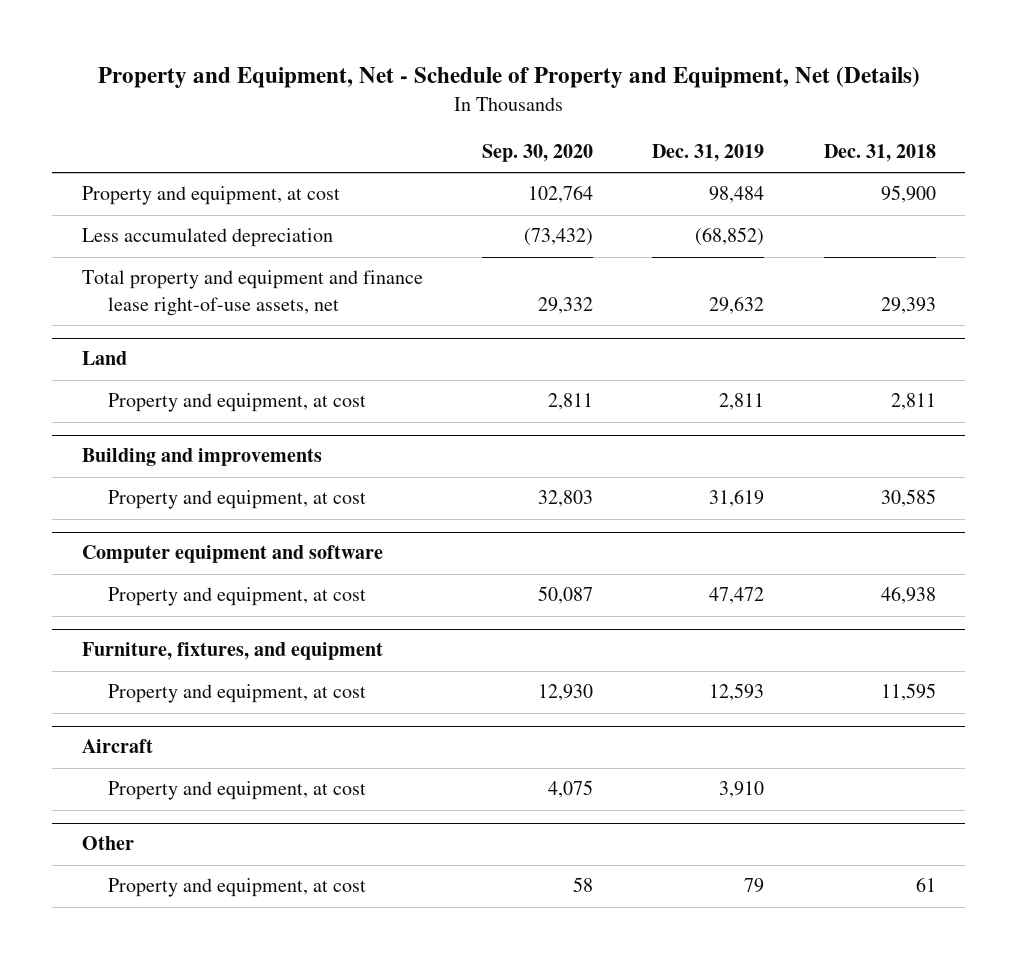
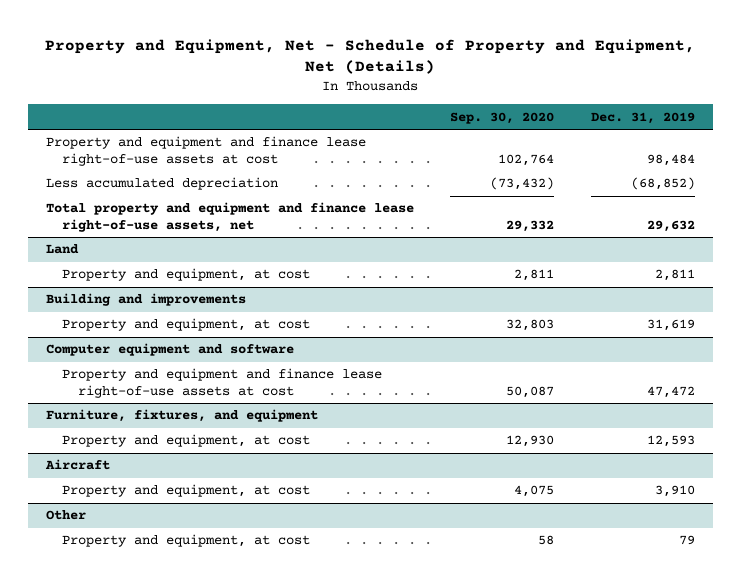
- | Sep. 30, 2020 | Dec. 31, 2019 | Dec. 31, 2018
+ | Sep. 30, 2020 | Dec. 31, 2019
- Property and equipment, at cost | 102,764 | 98,484 | 95,900
+ Property and equipment and finance lease right-of-use assets at cost | 102,764 | 98,484
@ Computer equipment and software
- Property and equipment, at cost | 50,087 | 47,472 | 46,938
+ Property and equipment and finance lease right-of-use assets at cost | 50,087 | 47,472

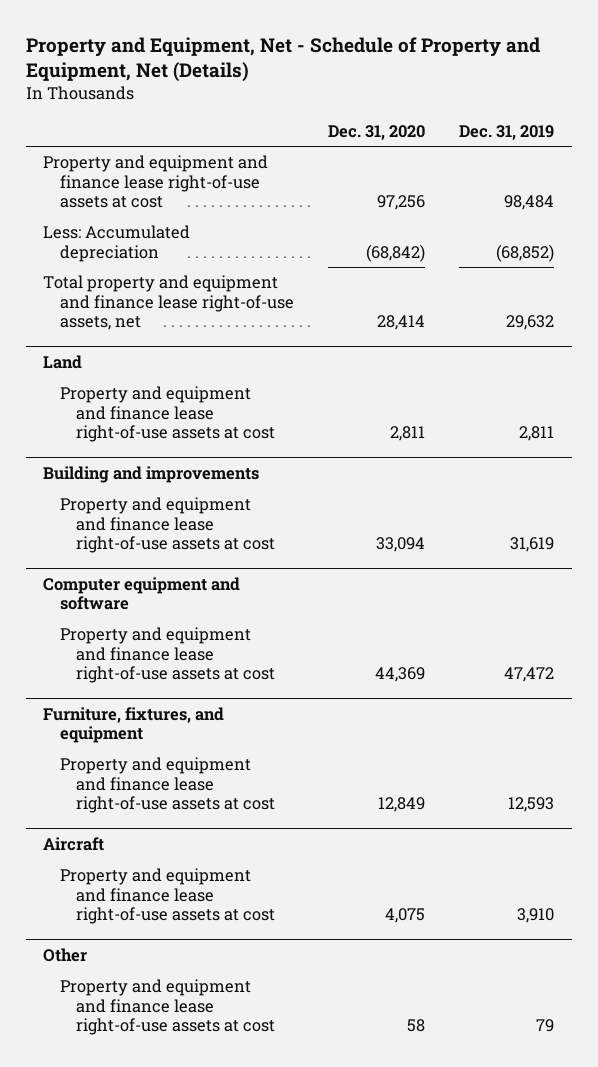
- | Sep. 30, 2020 | Dec. 31, 2019
+ | Dec. 31, 2020 | Dec. 31, 2019
- Less accumulated depreciation | (73,432) | (68,852)
+ Less: Accumulated depreciation | (68,842) | (68,852)
@ Land
- Property and equipment, at cost | 2,811 | 2,811
+ Property and equipment and finance lease right-of-use assets at cost | 2,811 | 2,811
@ Building and improvements
- Property and equipment, at cost | 32,803 | 31,619
+ Property and equipment and finance lease right-of-use assets at cost | 33,094 | 31,619
@ Furniture, fixtures, and equipment
- Property and equipment, at cost | 12,930 | 12,593
+ Property and equipment and finance lease right-of-use assets at cost | 12,849 | 12,593
@ Aircraft
- Property and equipment, at cost | 4,075 | 3,910
+ Property and equipment and finance lease right-of-use assets at cost | 4,075 | 3,910
@ Other
- Property and equipment, at cost | 58 | 79
+ Property and equipment and finance lease right-of-use assets at cost | 58 | 79

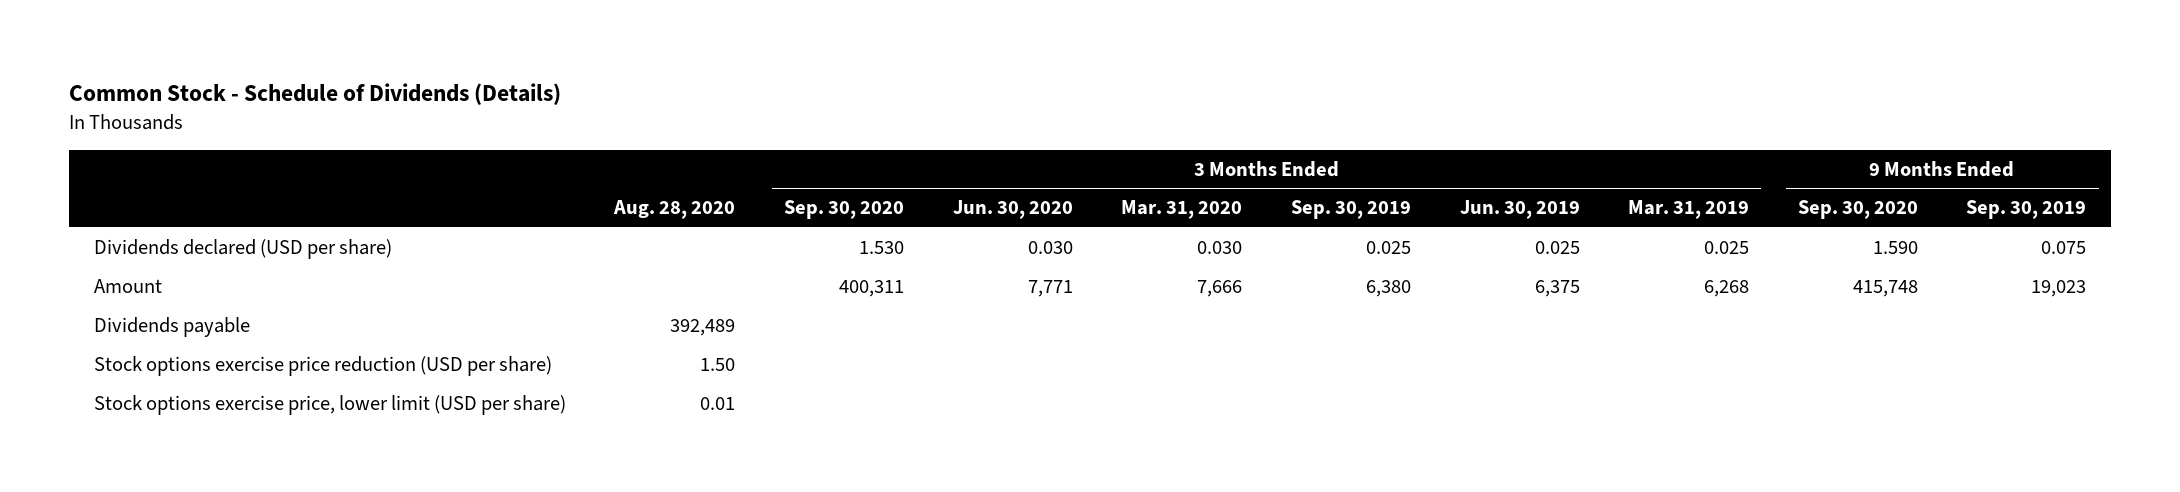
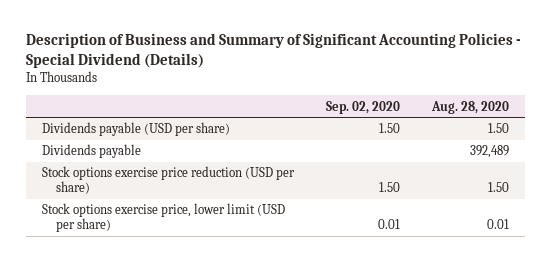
- Common Stock - Schedule of Dividends (Details)
+ Description of Business and Summary of Significant Accounting Policies - Special Dividend (Details)
- | Aug. 28, 2020 | 3 Months Ended Sep. 30, 2020 | 3 Months Ended Jun. 30, 2020 | 3 Months Ended Mar. 31, 2020 | 3 Months Ended Sep. 30, 2019 | 3 Months Ended Jun. 30, 2019 | 3 Months Ended Mar. 31, 2019 | 9 Months Ended Sep. 30, 2020 | 9 Months Ended Sep. 30, 2019
+ | Sep. 02, 2020 | Aug. 28, 2020
- Dividends declared (USD per share) | | 1.530 | 0.030 | 0.030 | 0.025 | 0.025 | 0.025 | 1.590 | 0.075
- Amount | | 400,311 | 7,771 | 7,666 | 6,380 | 6,375 | 6,268 | 415,748 | 19,023
+ Dividends payable (USD per share) | 1.50 | 1.50

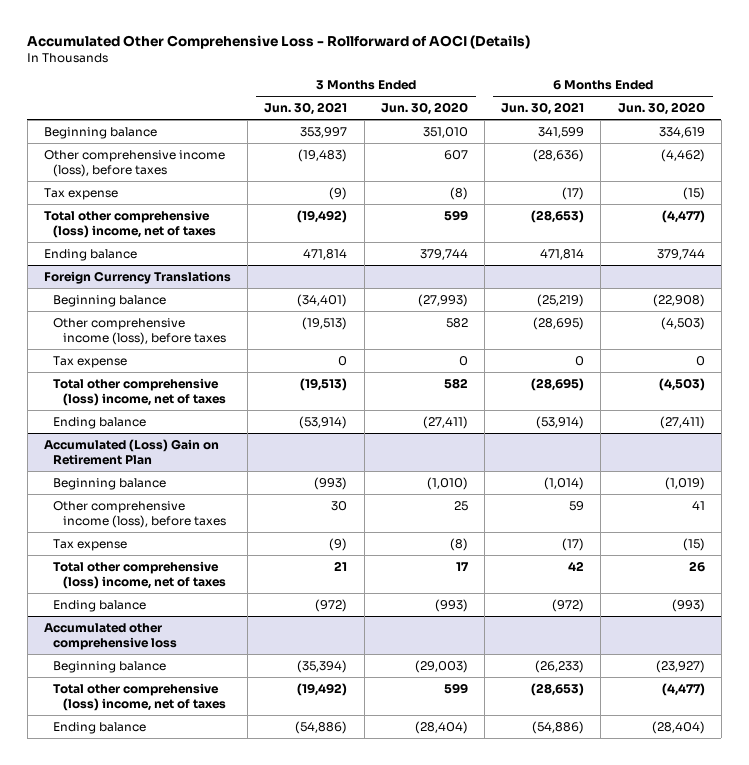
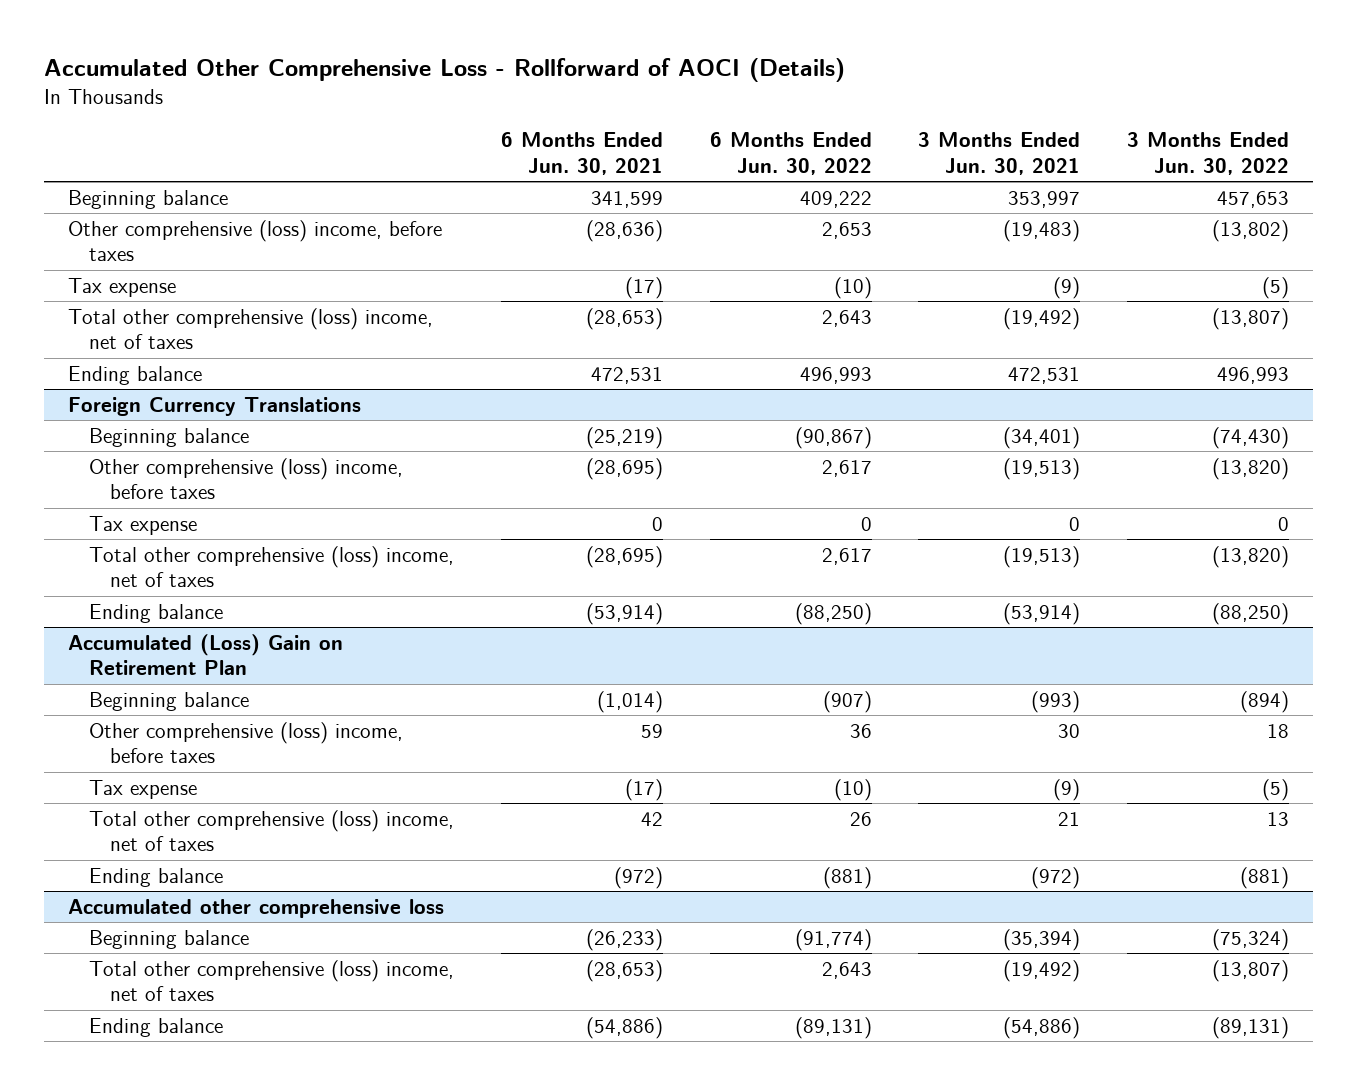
- | 3 Months Ended Jun. 30, 2021 | 3 Months Ended Jun. 30, 2020 | 6 Months Ended Jun. 30, 2021 | 6 Months Ended Jun. 30, 2020
+ | 6 Months Ended Jun. 30, 2021 | 6 Months Ended Jun. 30, 2022 | 3 Months Ended Jun. 30, 2021 | 3 Months Ended Jun. 30, 2022
- Other comprehensive income (loss), before taxes | (19,483) | 607 | (28,636) | (4,462)
+ Other comprehensive (loss) income, before taxes | (28,636) | 2,653 | (19,483) | (13,802)
- Ending balance | 471,814 | 379,744 | 471,814 | 379,744
+ Ending balance | 472,531 | 496,993 | 472,531 | 496,993
@ Foreign Currency Translations
- Other comprehensive income (loss), before taxes | (19,513) | 582 | (28,695) | (4,503)
+ Other comprehensive (loss) income, before taxes | (28,695) | 2,617 | (19,513) | (13,820)
@ Accumulated (Loss) Gain on Retirement Plan
- Other comprehensive income (loss), before taxes | 30 | 25 | 59 | 41
+ Other comprehensive (loss) income, before taxes | 59 | 36 | 30 | 18

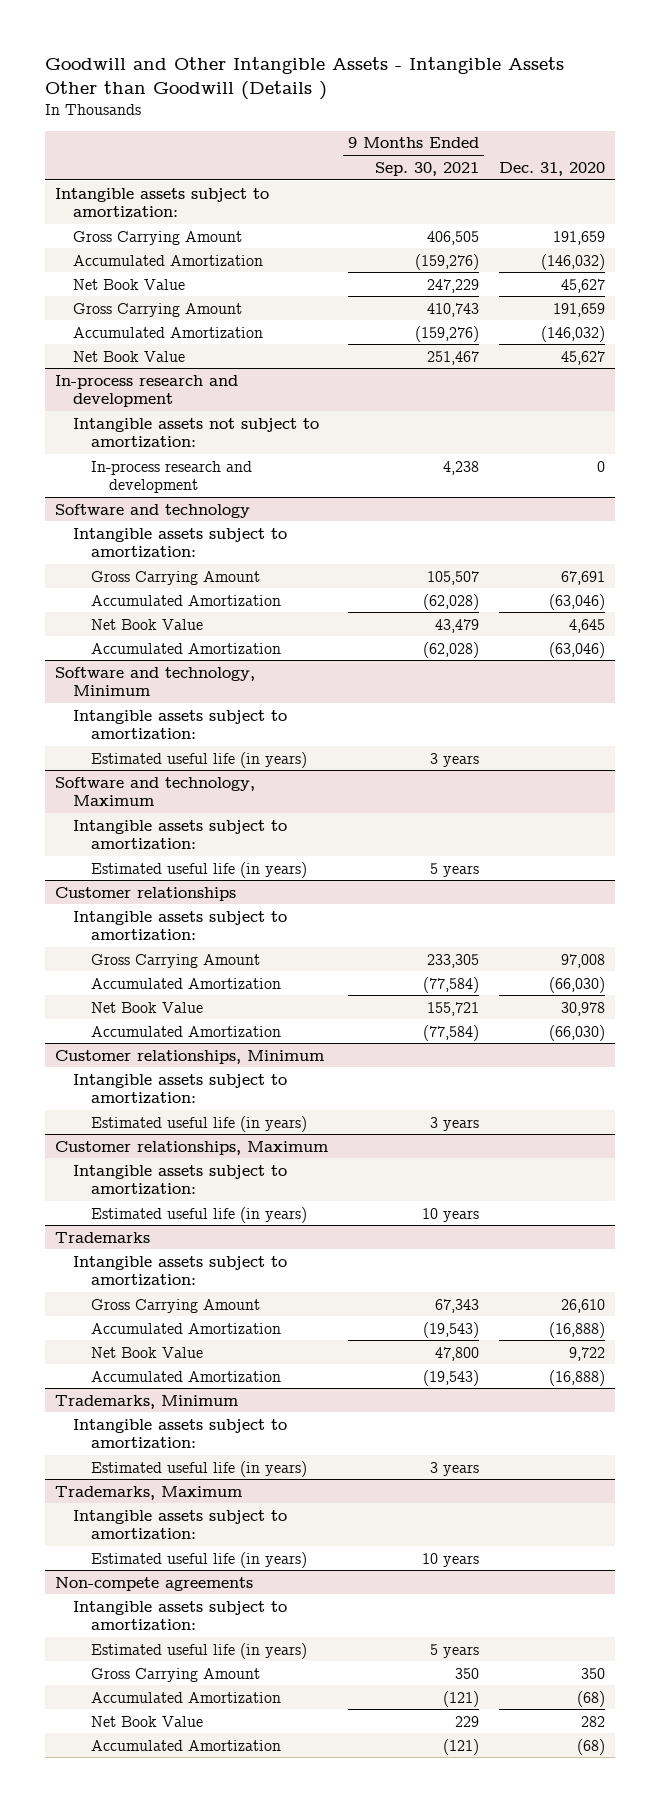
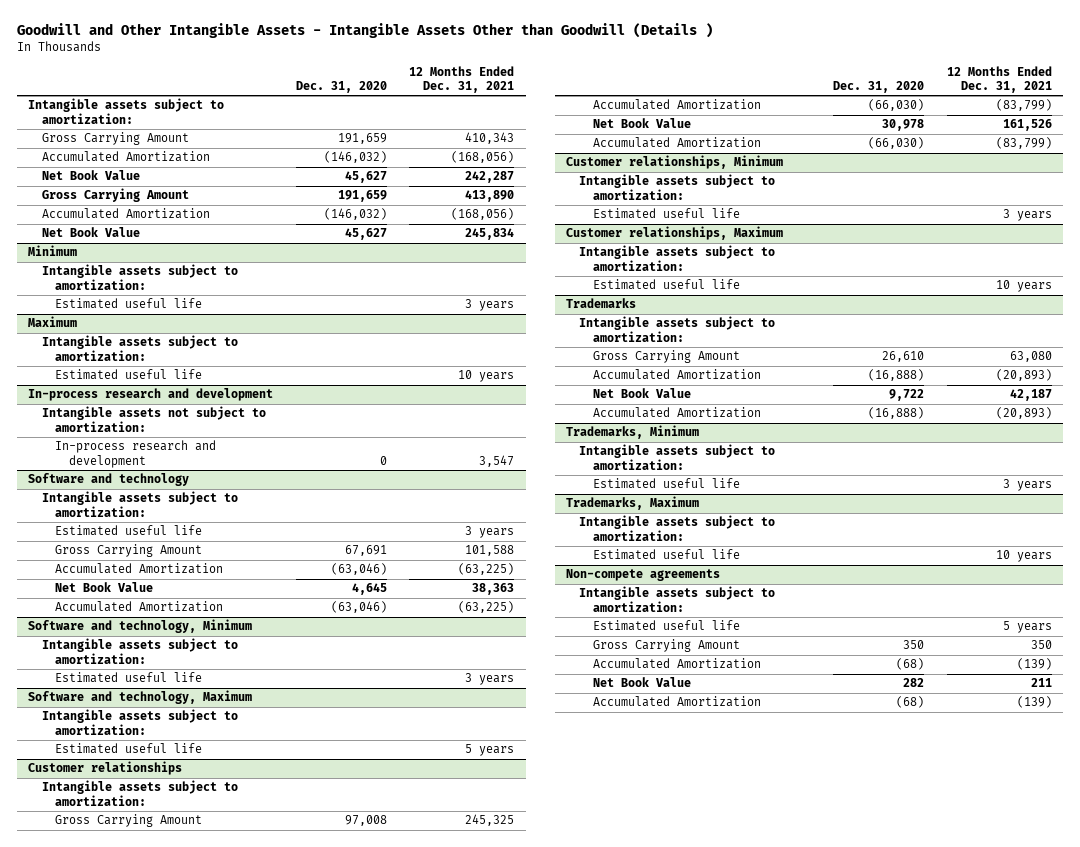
- | 9 Months Ended Sep. 30, 2021 | Dec. 31, 2020
+ | Dec. 31, 2020 | 12 Months Ended Dec. 31, 2021
+ Minimum
+ Intangible assets subject to amortization:
+ Estimated useful life | | 3 years
+ Maximum
+ Intangible assets subject to amortization:
+ Estimated useful life | | 10 years
@ Software and technology
+ Estimated useful life | | 3 years
@ Software and technology, Minimum
- Estimated useful life (in years) | 3 years |
+ Estimated useful life | | 3 years
@ Software and technology, Maximum
- Estimated useful life (in years) | 5 years |
+ Estimated useful life | | 5 years
@ Customer relationships, Minimum
- Estimated useful life (in years) | 3 years |
+ Estimated useful life | | 3 years
@ Customer relationships, Maximum
- Estimated useful life (in years) | 10 years |
+ Estimated useful life | | 10 years
@ Trademarks, Minimum
- Estimated useful life (in years) | 3 years |
+ Estimated useful life | | 3 years
@ Trademarks, Maximum
- Estimated useful life (in years) | 10 years |
+ Estimated useful life | | 10 years
@ Non-compete agreements
- Estimated useful life (in years) | 5 years |
+ Estimated useful life | | 5 years

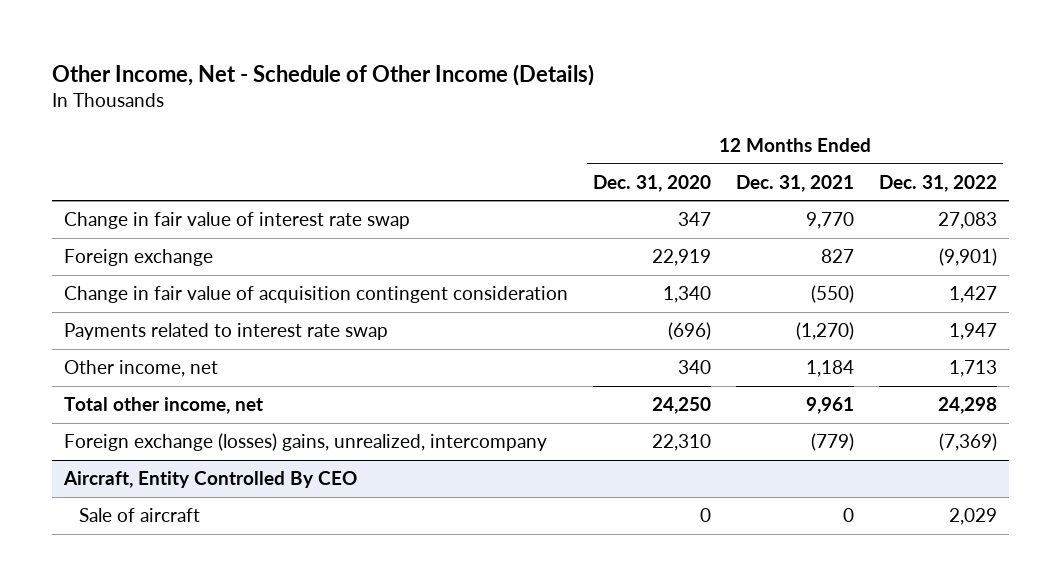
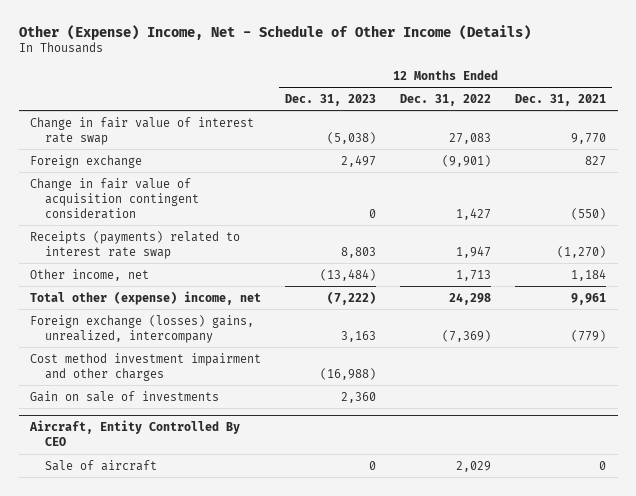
- Other Income, Net - Schedule of Other Income (Details)
+ Other (Expense) Income, Net - Schedule of Other Income (Details)
- | 12 Months Ended Dec. 31, 2020 | 12 Months Ended Dec. 31, 2021 | 12 Months Ended Dec. 31, 2022
+ | 12 Months Ended Dec. 31, 2023 | 12 Months Ended Dec. 31, 2022 | 12 Months Ended Dec. 31, 2021
- Payments related to interest rate swap | (696) | (1,270) | 1,947
+ Receipts (payments) related to interest rate swap | 8,803 | 1,947 | (1,270)
- Total other income, net | 24,250 | 9,961 | 24,298
+ Total other (expense) income, net | (7,222) | 24,298 | 9,961
+ Cost method investment impairment and other charges | (16,988) | |
+ Gain on sale of investments | 2,360 | |

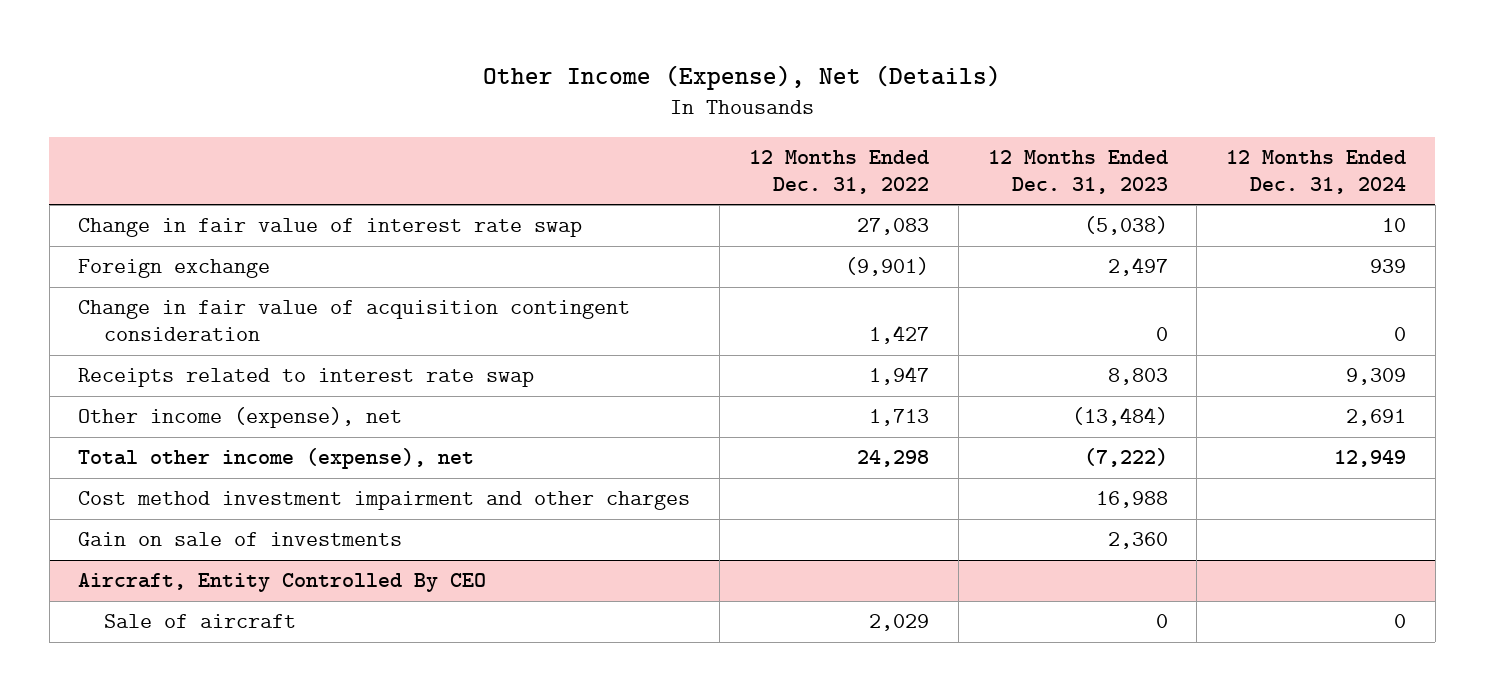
- Other (Expense) Income, Net - Schedule of Other Income (Details)
+ Other Income (Expense), Net (Details)
- | 12 Months Ended Dec. 31, 2023 | 12 Months Ended Dec. 31, 2022 | 12 Months Ended Dec. 31, 2021
+ | 12 Months Ended Dec. 31, 2022 | 12 Months Ended Dec. 31, 2023 | 12 Months Ended Dec. 31, 2024
- Receipts (payments) related to interest rate swap | 8,803 | 1,947 | (1,270)
- Other income, net | (13,484) | 1,713 | 1,184
- Total other (expense) income, net | (7,222) | 24,298 | 9,961
- Foreign exchange (losses) gains, unrealized, intercompany | 3,163 | (7,369) | (779)
- Cost method investment impairment and other charges | (16,988) | |
+ Receipts related to interest rate swap | 1,947 | 8,803 | 9,309
+ Other income (expense), net | 1,713 | (13,484) | 2,691
+ Total other income (expense), net | 24,298 | (7,222) | 12,949
+ Cost method investment impairment and other charges | | 16,988 |

